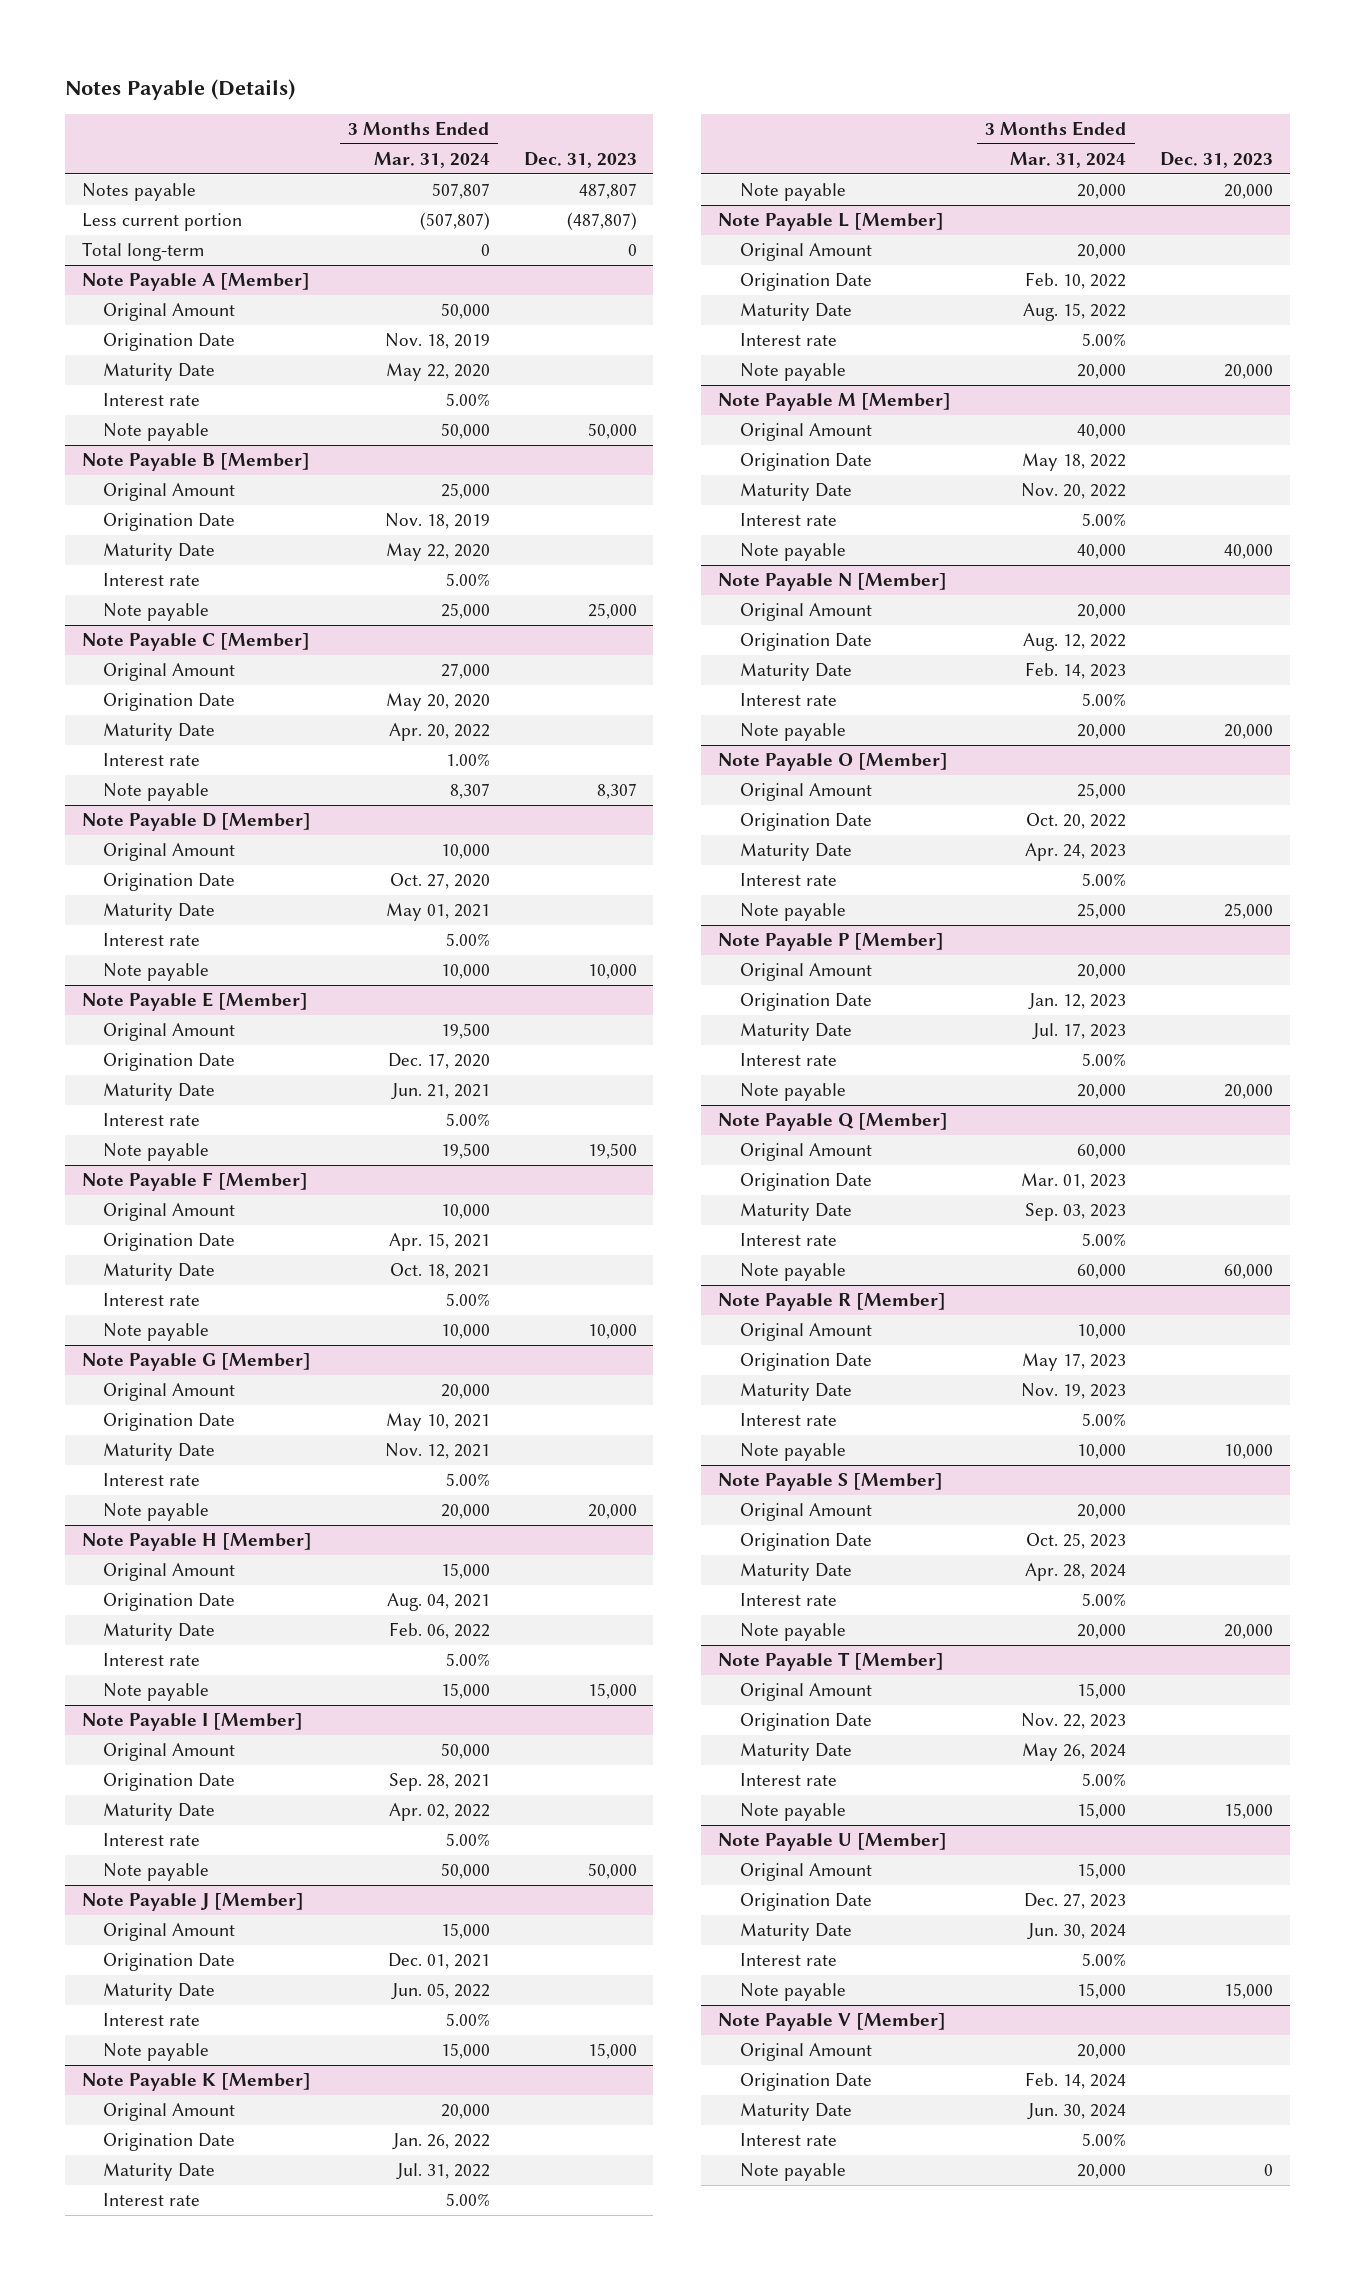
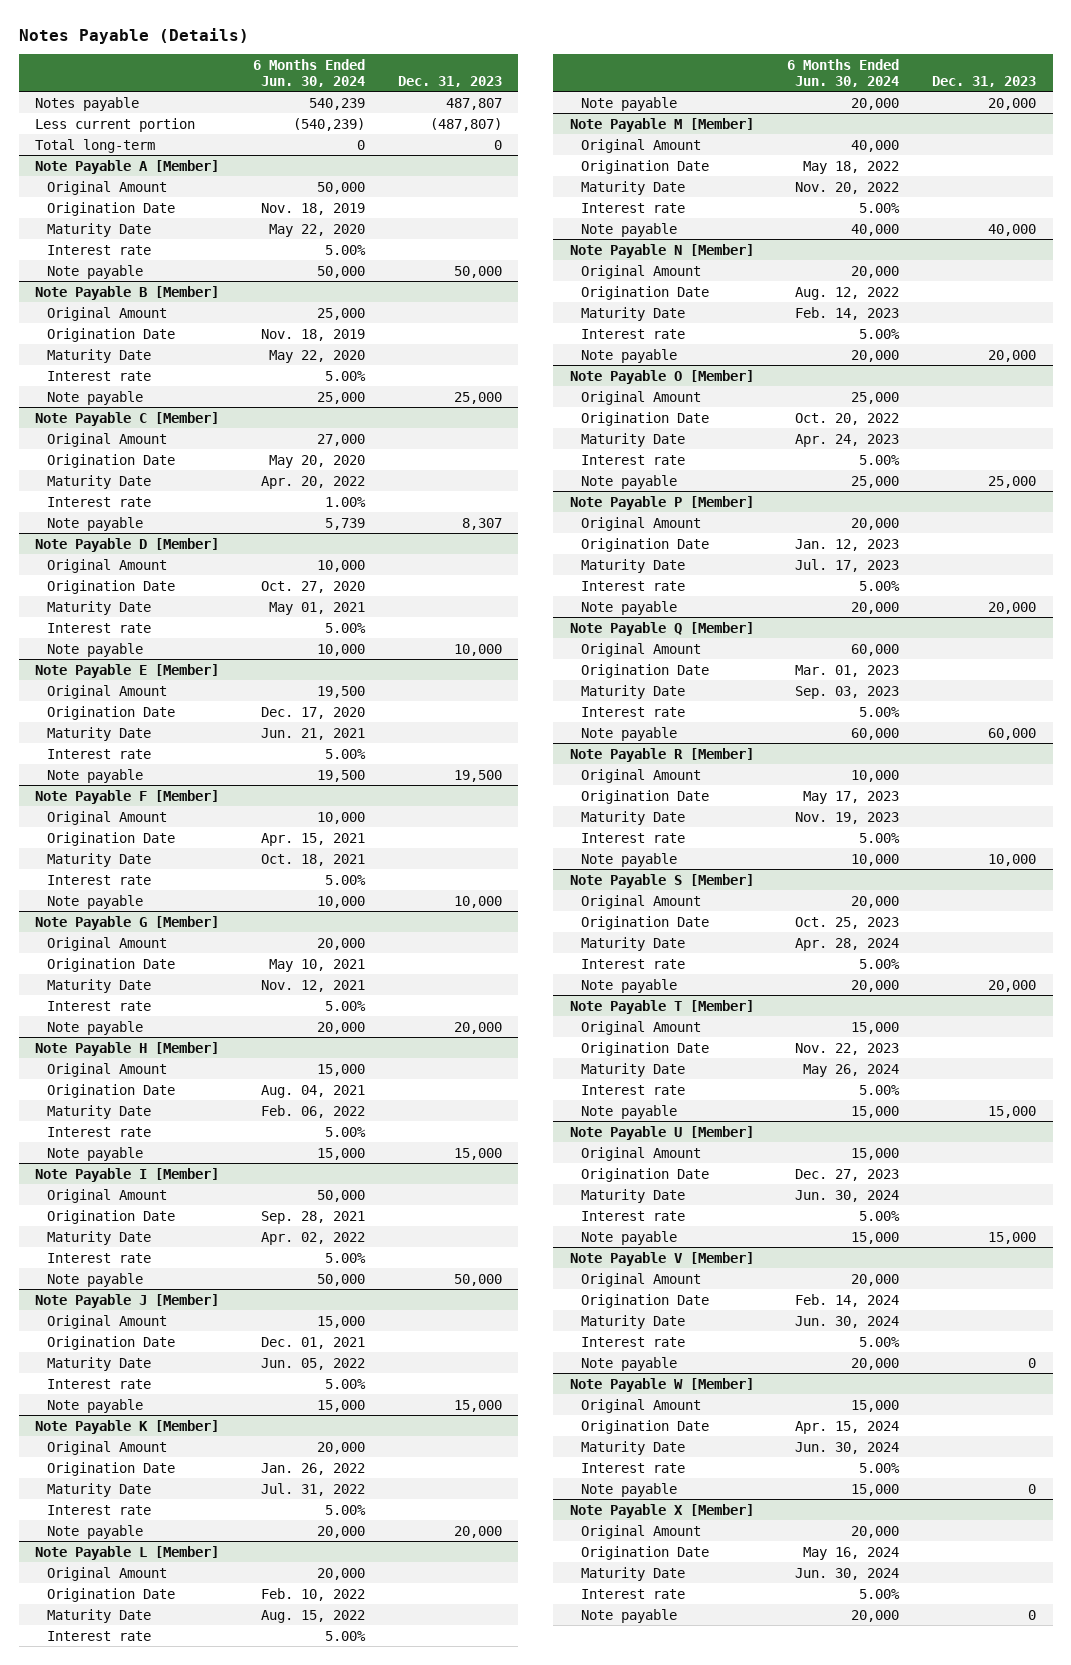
- | 3 Months Ended Mar. 31, 2024 | Dec. 31, 2023
+ | 6 Months Ended Jun. 30, 2024 | Dec. 31, 2023
+ Note Payable W [Member]
+ Original Amount | 15,000 |
+ Origination Date | Apr. 15, 2024 |
+ Maturity Date | Jun. 30, 2024 |
+ Interest rate | 5.00% |
+ Note payable | 15,000 | 0
+ Note Payable X [Member]
+ Original Amount | 20,000 |
+ Origination Date | May 16, 2024 |
+ Maturity Date | Jun. 30, 2024 |
+ Interest rate | 5.00% |
+ Note payable | 20,000 | 0

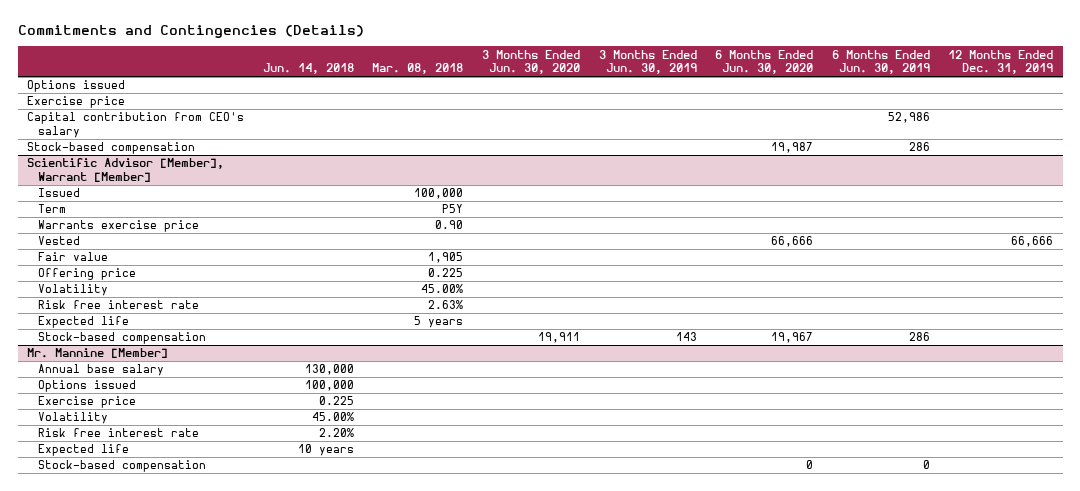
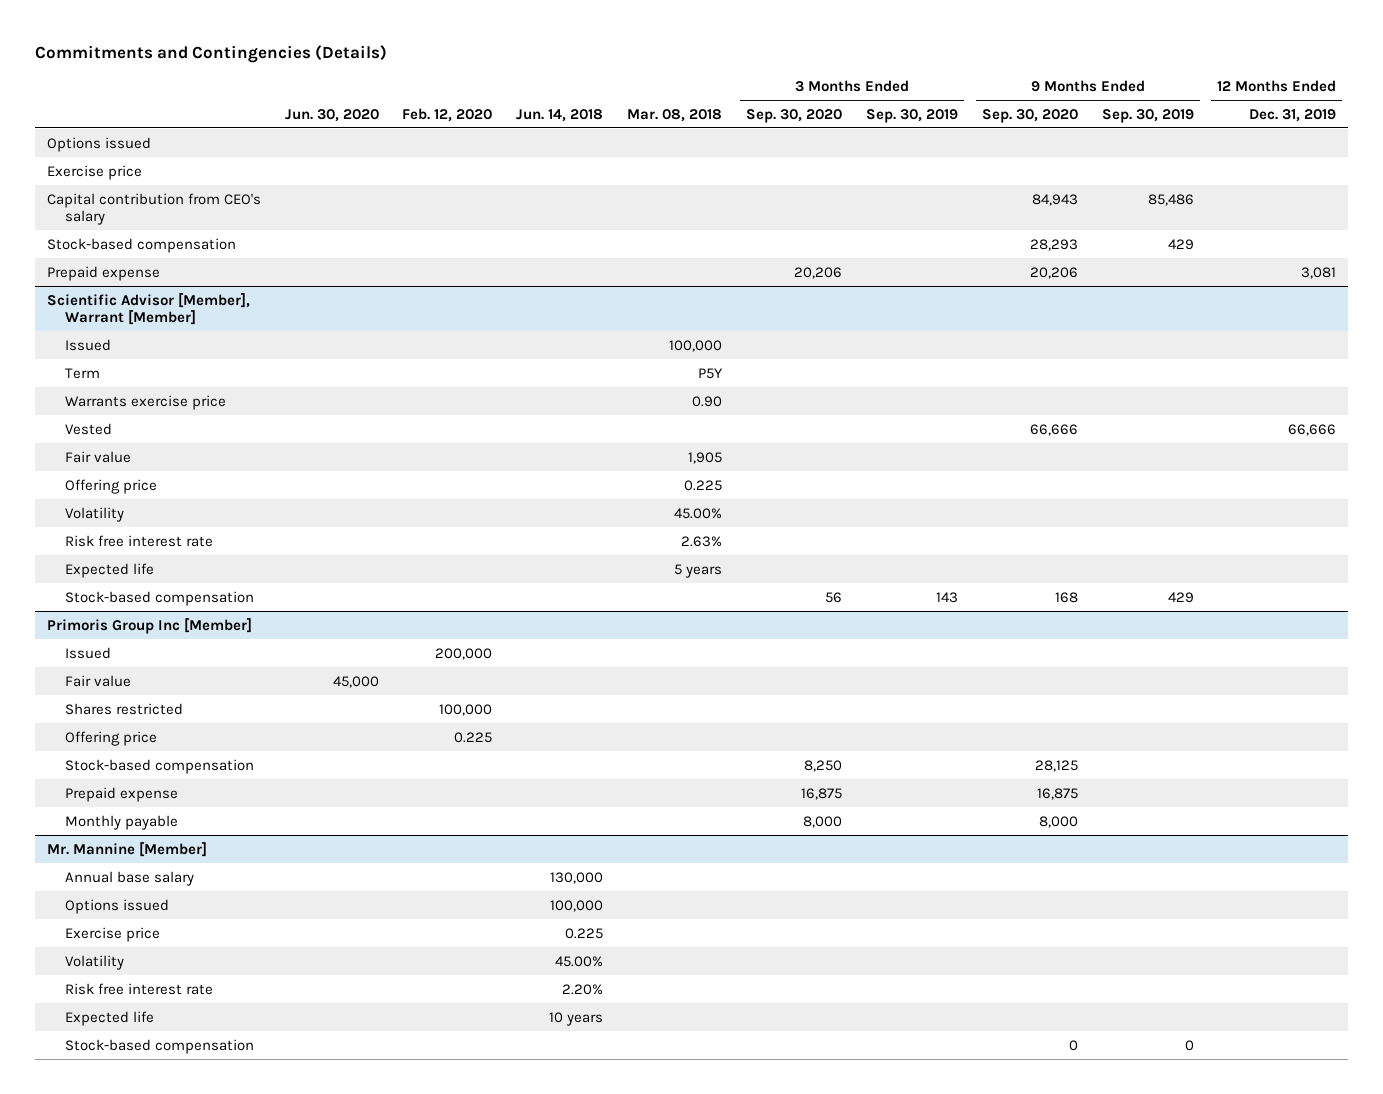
- | Jun. 14, 2018 | Mar. 08, 2018 | 3 Months Ended Jun. 30, 2020 | 3 Months Ended Jun. 30, 2019 | 6 Months Ended Jun. 30, 2020 | 6 Months Ended Jun. 30, 2019 | 12 Months Ended Dec. 31, 2019
+ | Jun. 30, 2020 | Feb. 12, 2020 | Jun. 14, 2018 | Mar. 08, 2018 | 3 Months Ended Sep. 30, 2020 | 3 Months Ended Sep. 30, 2019 | 9 Months Ended Sep. 30, 2020 | 9 Months Ended Sep. 30, 2019 | 12 Months Ended Dec. 31, 2019
+ Prepaid expense | | | | | 20,206 | | 20,206 | | 3,081
+ Primoris Group Inc [Member]
+ Issued | | 200,000 | | | | | | |
+ Fair value | 45,000 | | | | | | | |
+ Shares restricted | | 100,000 | | | | | | |
+ Offering price | | 0.225 | | | | | | |
+ Stock-based compensation | | | | | 8,250 | | 28,125 | |
+ Prepaid expense | | | | | 16,875 | | 16,875 | |
+ Monthly payable | | | | | 8,000 | | 8,000 | |

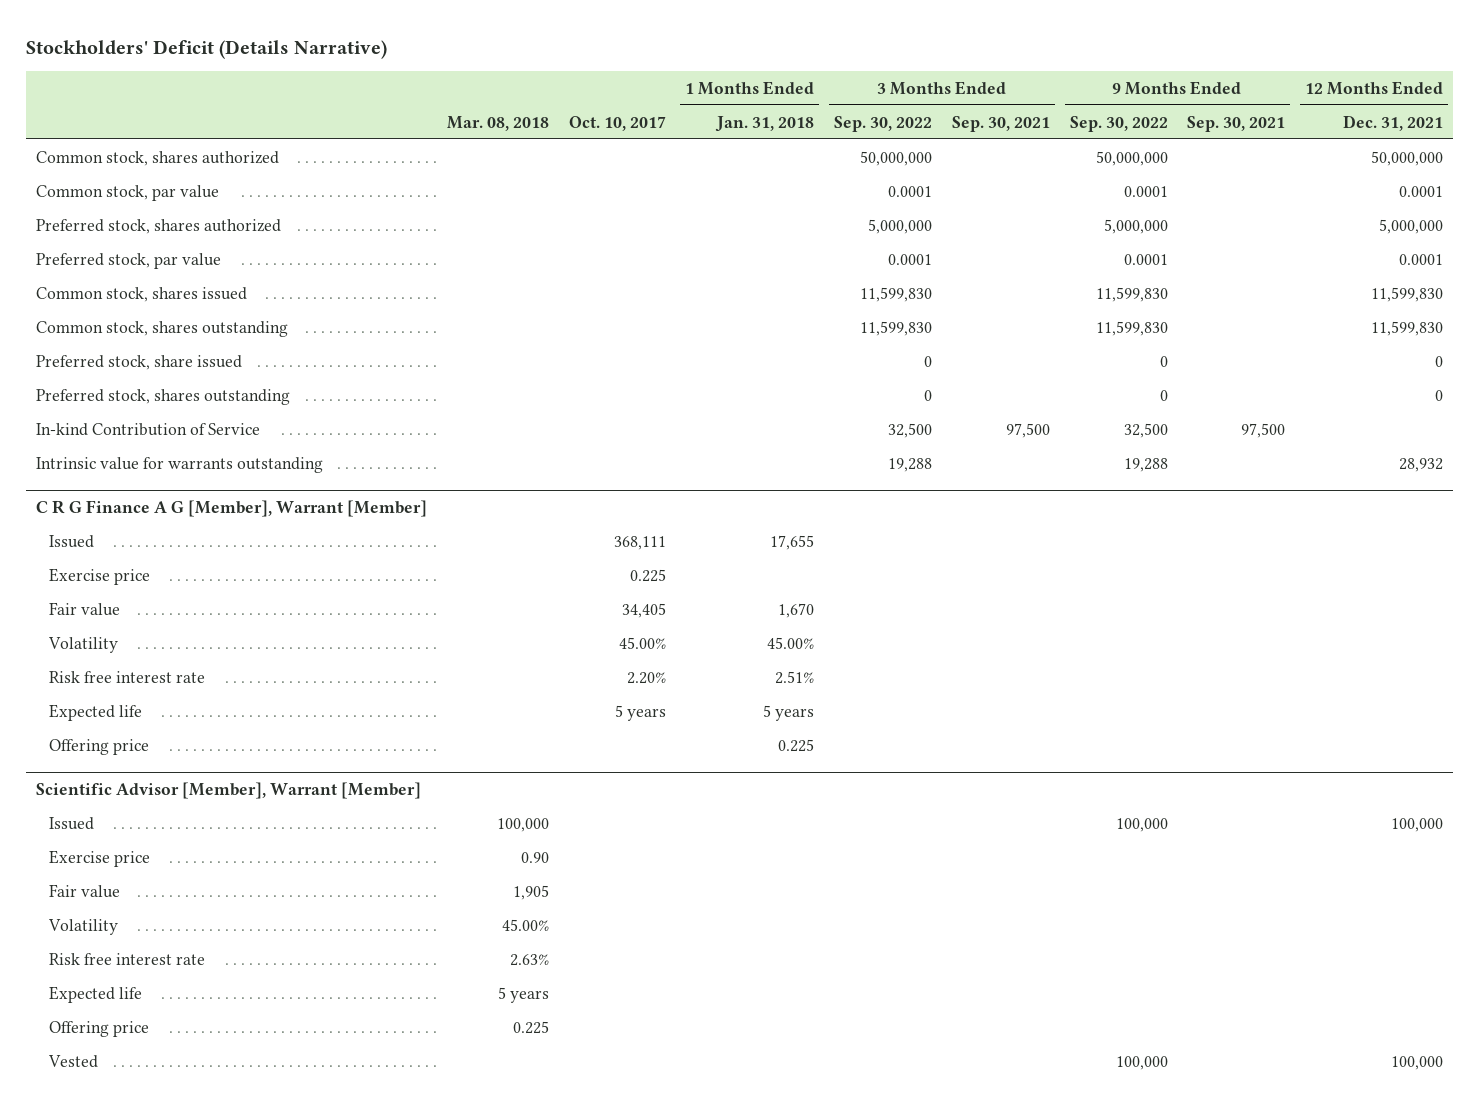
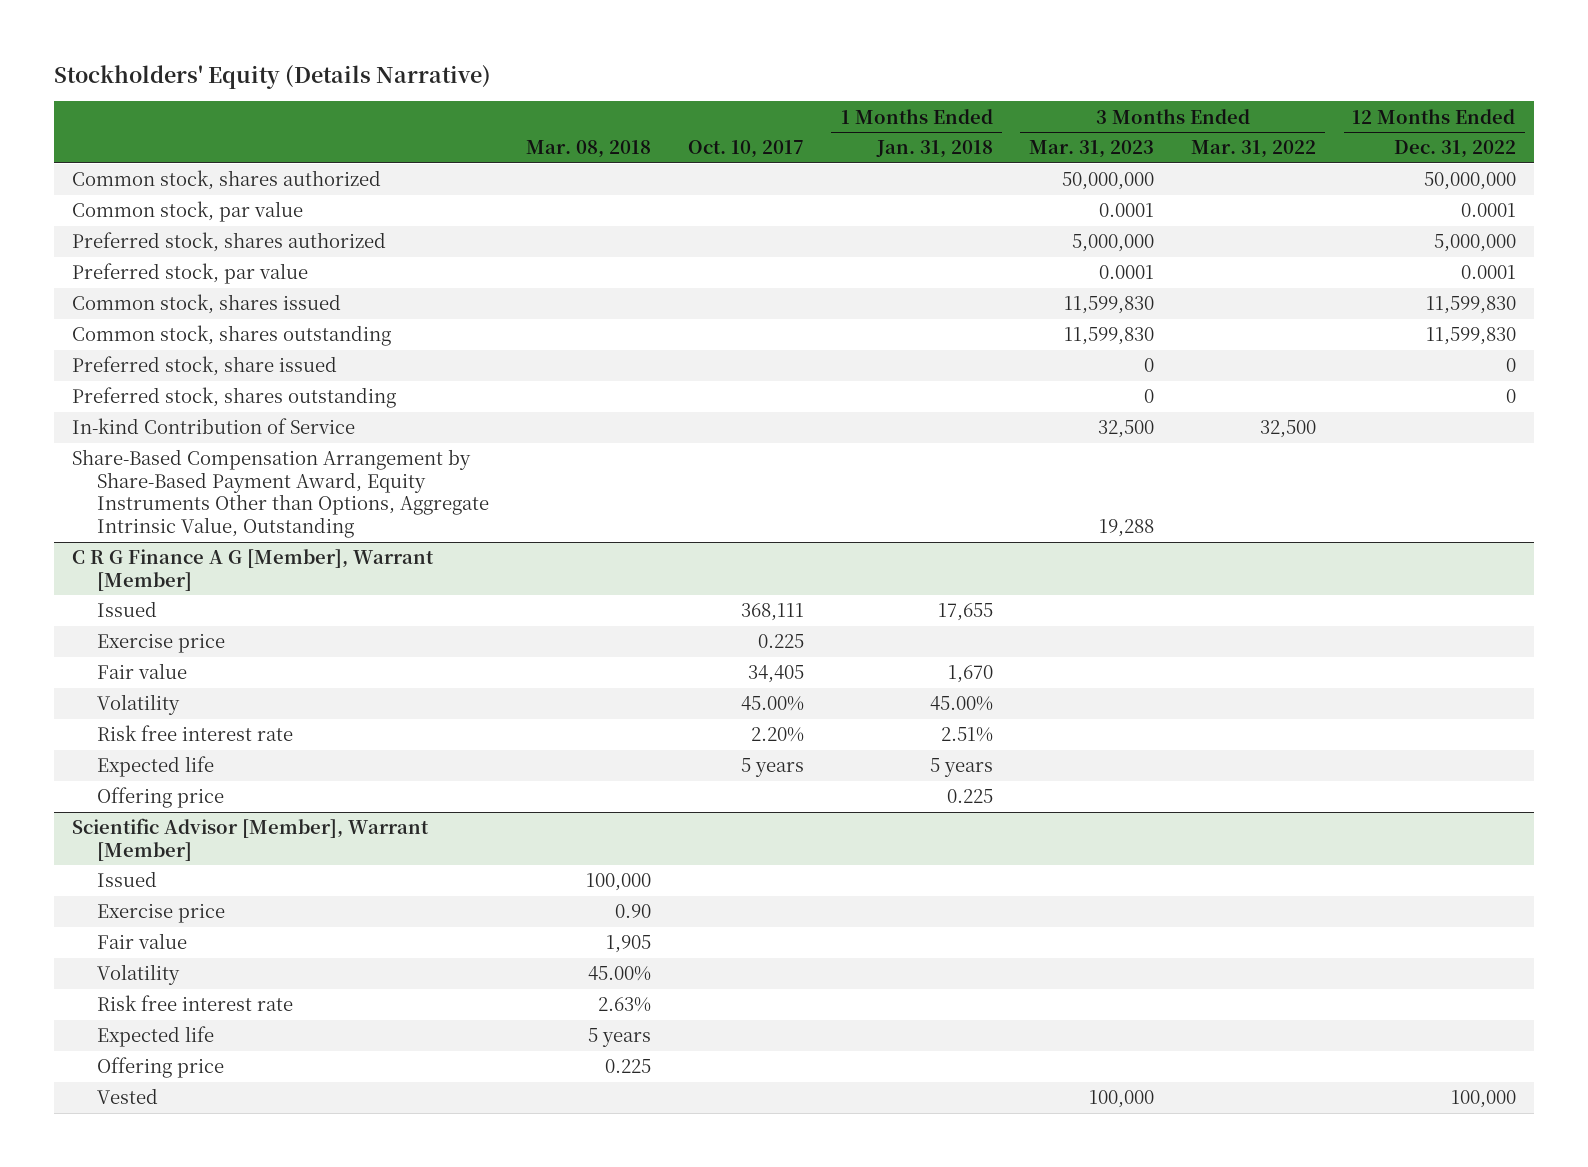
- Stockholders' Deficit (Details Narrative)
+ Stockholders' Equity (Details Narrative)
- | Mar. 08, 2018 | Oct. 10, 2017 | 1 Months Ended Jan. 31, 2018 | 3 Months Ended Sep. 30, 2022 | 3 Months Ended Sep. 30, 2021 | 9 Months Ended Sep. 30, 2022 | 9 Months Ended Sep. 30, 2021 | 12 Months Ended Dec. 31, 2021
+ | Mar. 08, 2018 | Oct. 10, 2017 | 1 Months Ended Jan. 31, 2018 | 3 Months Ended Mar. 31, 2023 | 3 Months Ended Mar. 31, 2022 | 12 Months Ended Dec. 31, 2022
- Intrinsic value for warrants outstanding | | | | 19,288 | | 19,288 | | 28,932
+ Share-Based Compensation Arrangement by Share-Based Payment Award, Equity Instruments Other than Options, Aggregate Intrinsic Value, Outstanding | | | | 19,288 | |

